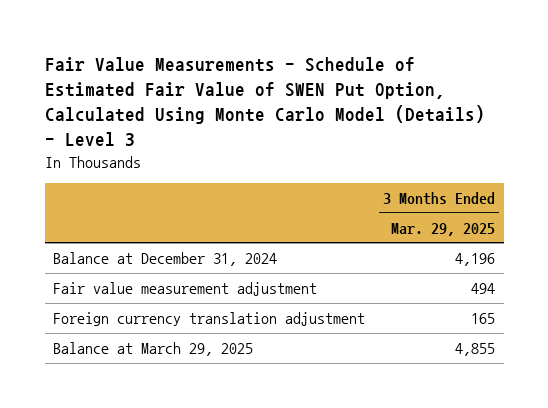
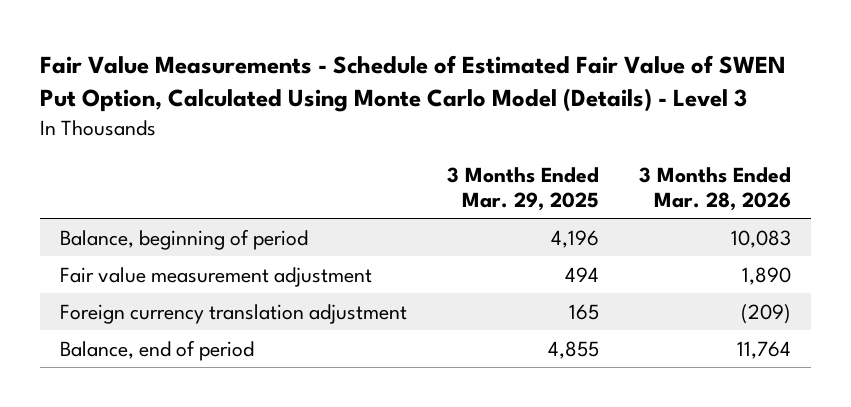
- | 3 Months Ended Mar. 29, 2025
+ | 3 Months Ended Mar. 29, 2025 | 3 Months Ended Mar. 28, 2026
- Balance at December 31, 2024 | 4,196
+ Balance, beginning of period | 4,196 | 10,083
- Balance at March 29, 2025 | 4,855
+ Balance, end of period | 4,855 | 11,764

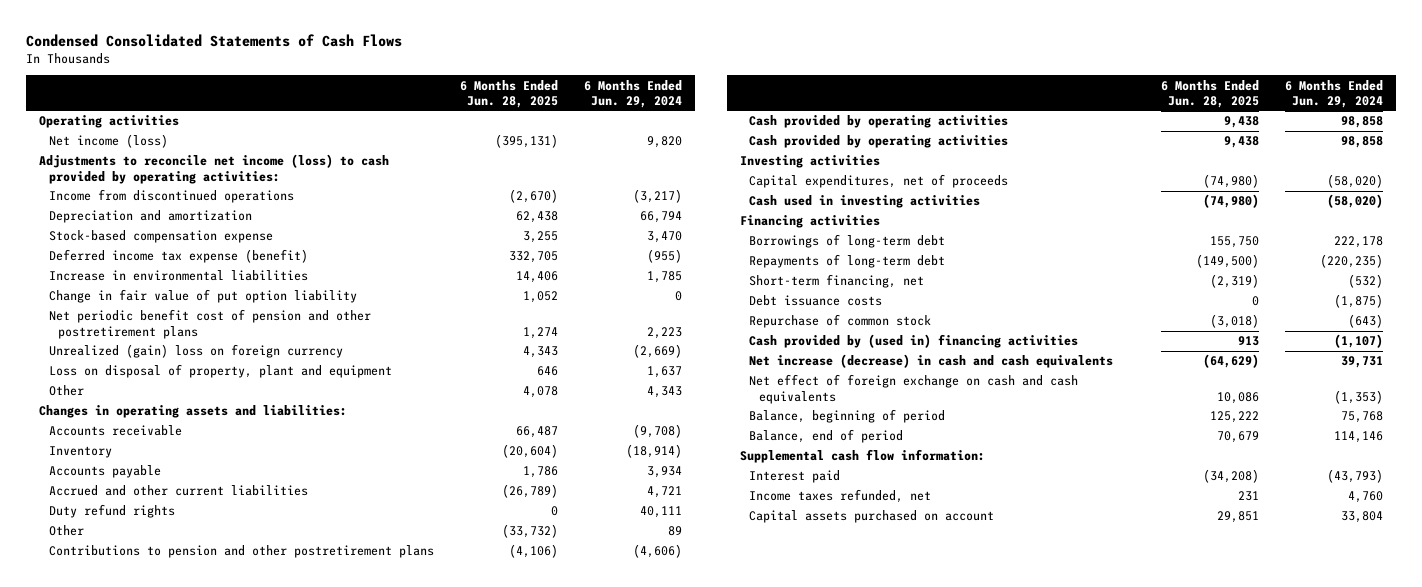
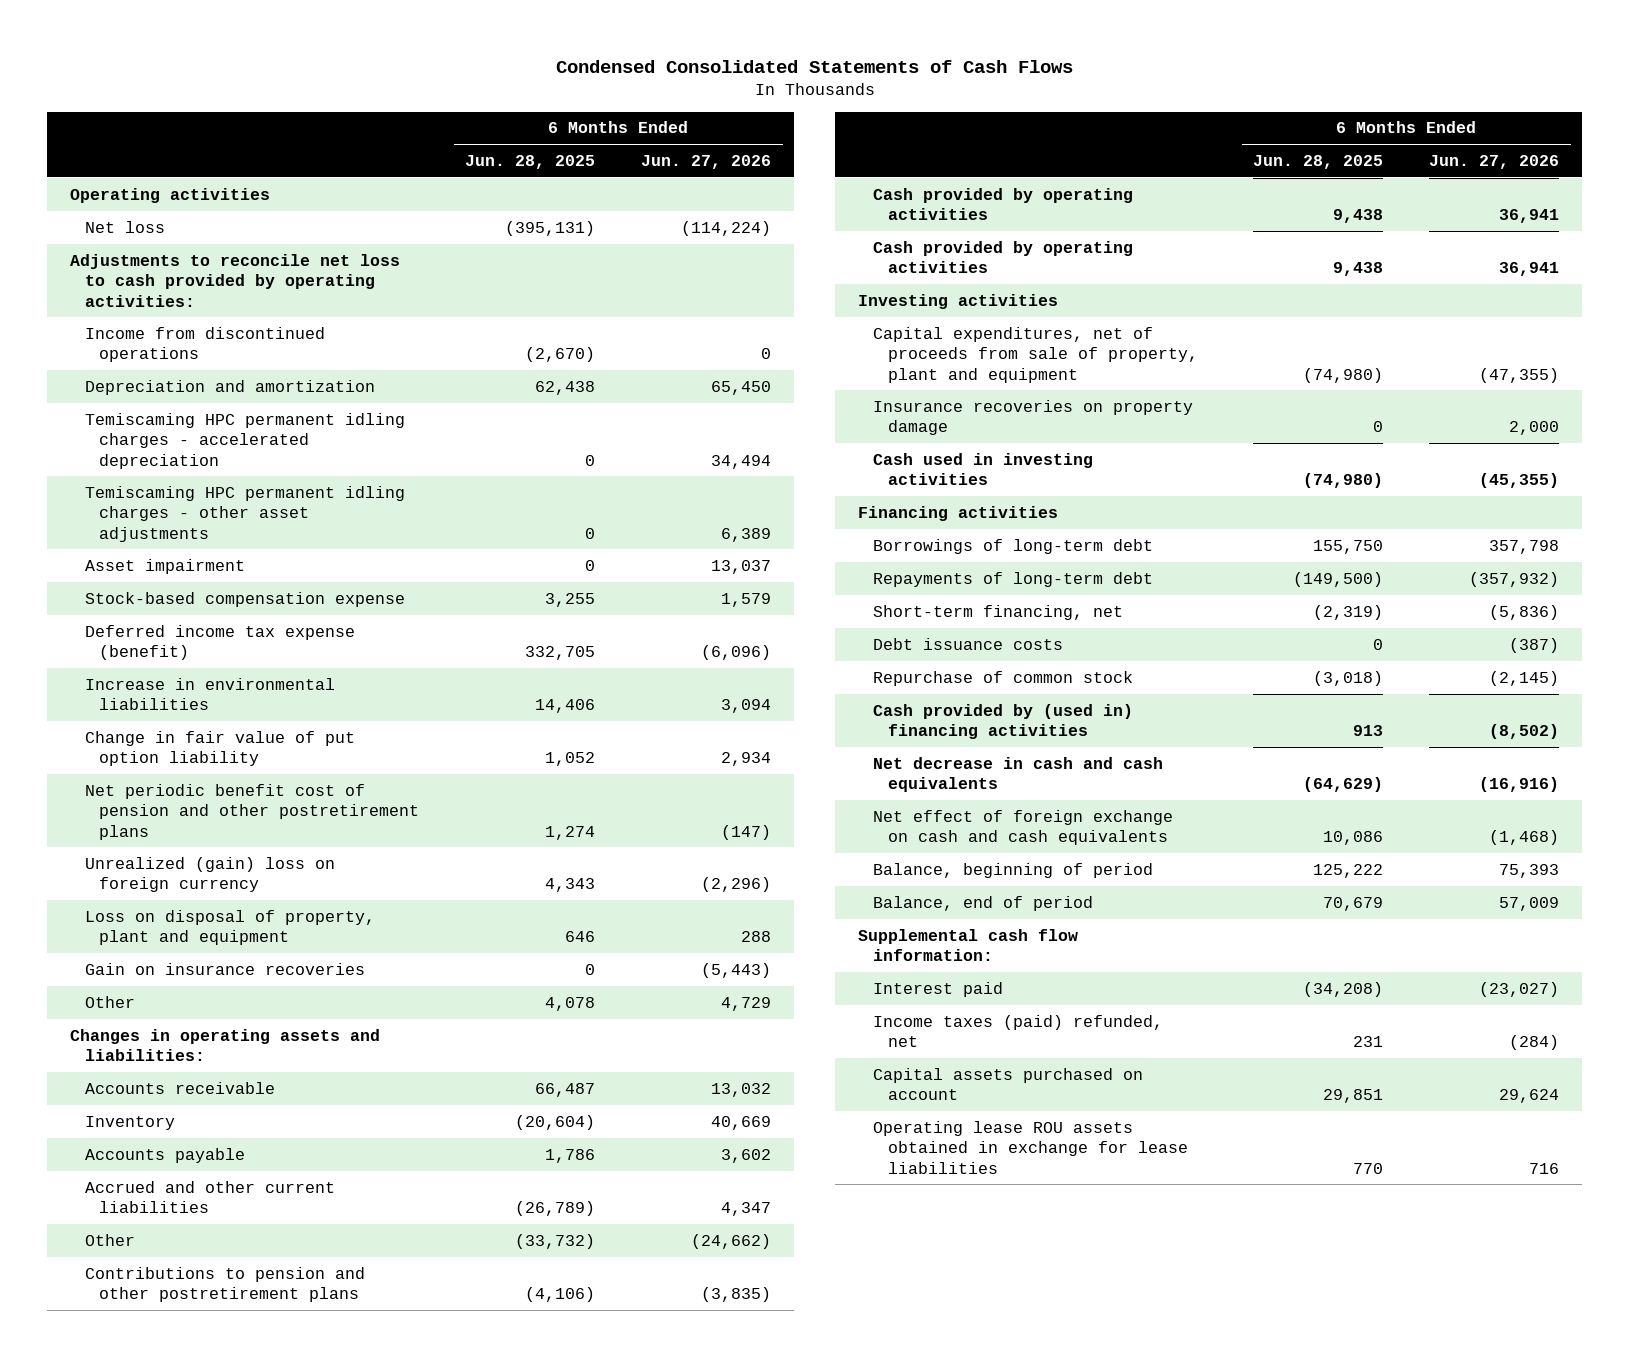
- | 6 Months Ended Jun. 28, 2025 | 6 Months Ended Jun. 29, 2024
+ | 6 Months Ended Jun. 28, 2025 | 6 Months Ended Jun. 27, 2026
- Net income (loss) | (395,131) | 9,820
- Adjustments to reconcile net income (loss) to cash provided by operating activities:
+ Net loss | (395,131) | (114,224)
+ Adjustments to reconcile net loss to cash provided by operating activities:
+ Temiscaming HPC permanent idling charges - accelerated depreciation | 0 | 34,494
+ Temiscaming HPC permanent idling charges - other asset adjustments | 0 | 6,389
+ Asset impairment | 0 | 13,037
+ Gain on insurance recoveries | 0 | (5,443)
- Duty refund rights | 0 | 40,111
- Capital expenditures, net of proceeds | (74,980) | (58,020)
+ Capital expenditures, net of proceeds from sale of property, plant and equipment | (74,980) | (47,355)
+ Insurance recoveries on property damage | 0 | 2,000
- Net increase (decrease) in cash and cash equivalents | (64,629) | 39,731
+ Net decrease in cash and cash equivalents | (64,629) | (16,916)
- Income taxes refunded, net | 231 | 4,760
+ Income taxes (paid) refunded, net | 231 | (284)
+ Operating lease ROU assets obtained in exchange for lease liabilities | 770 | 716

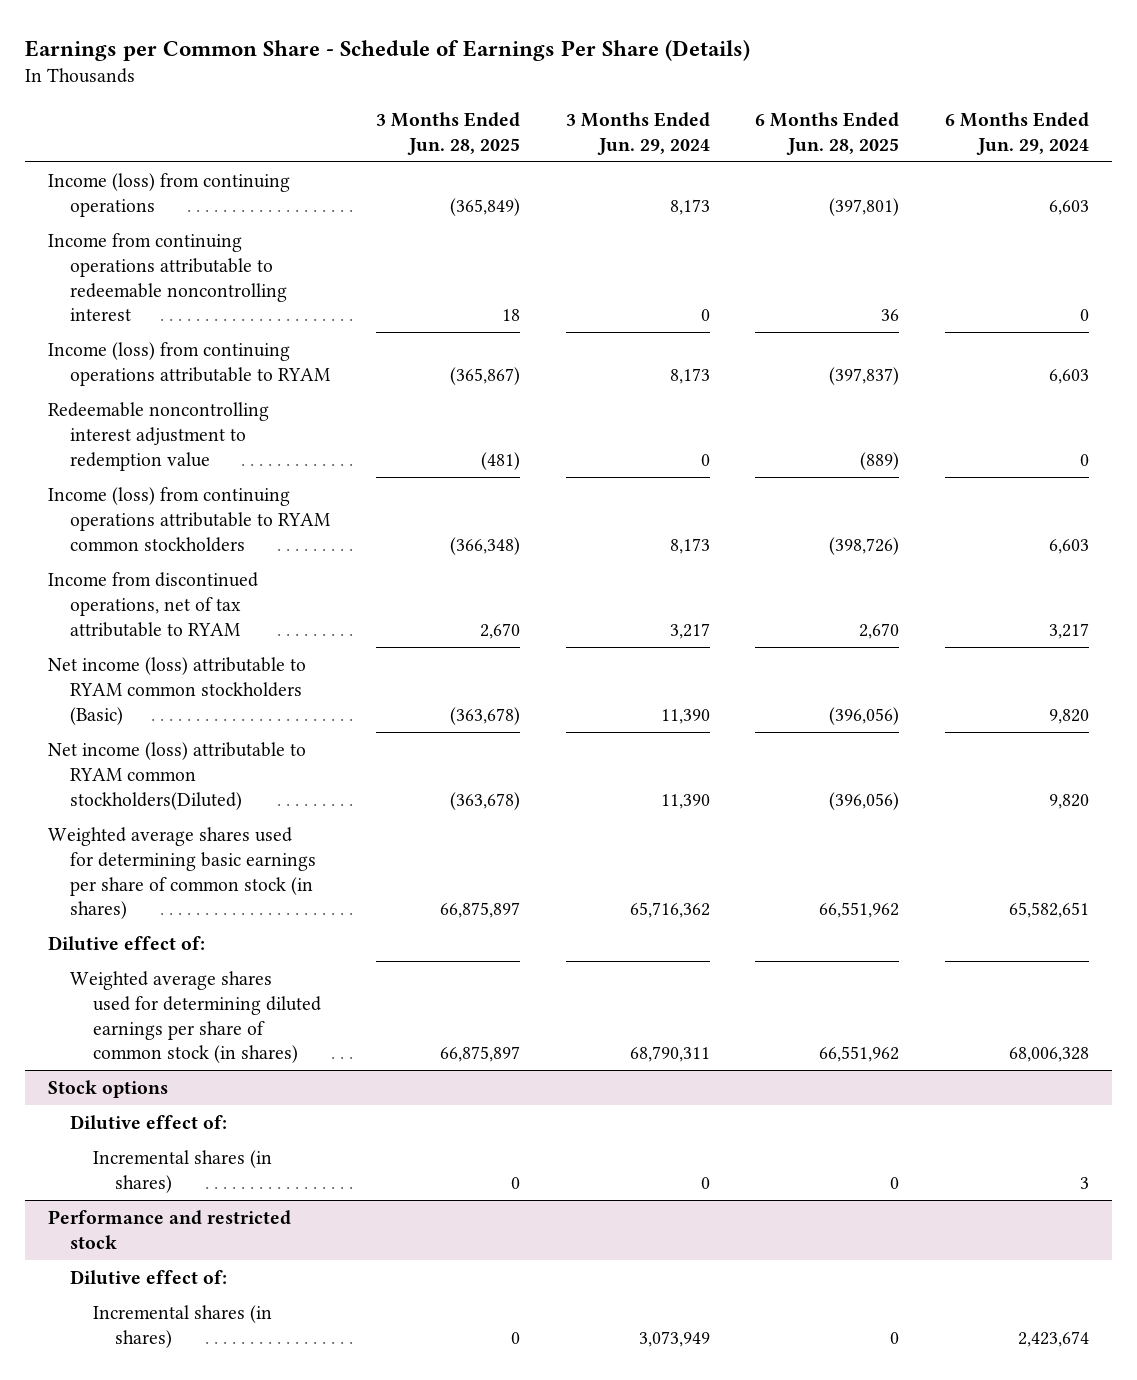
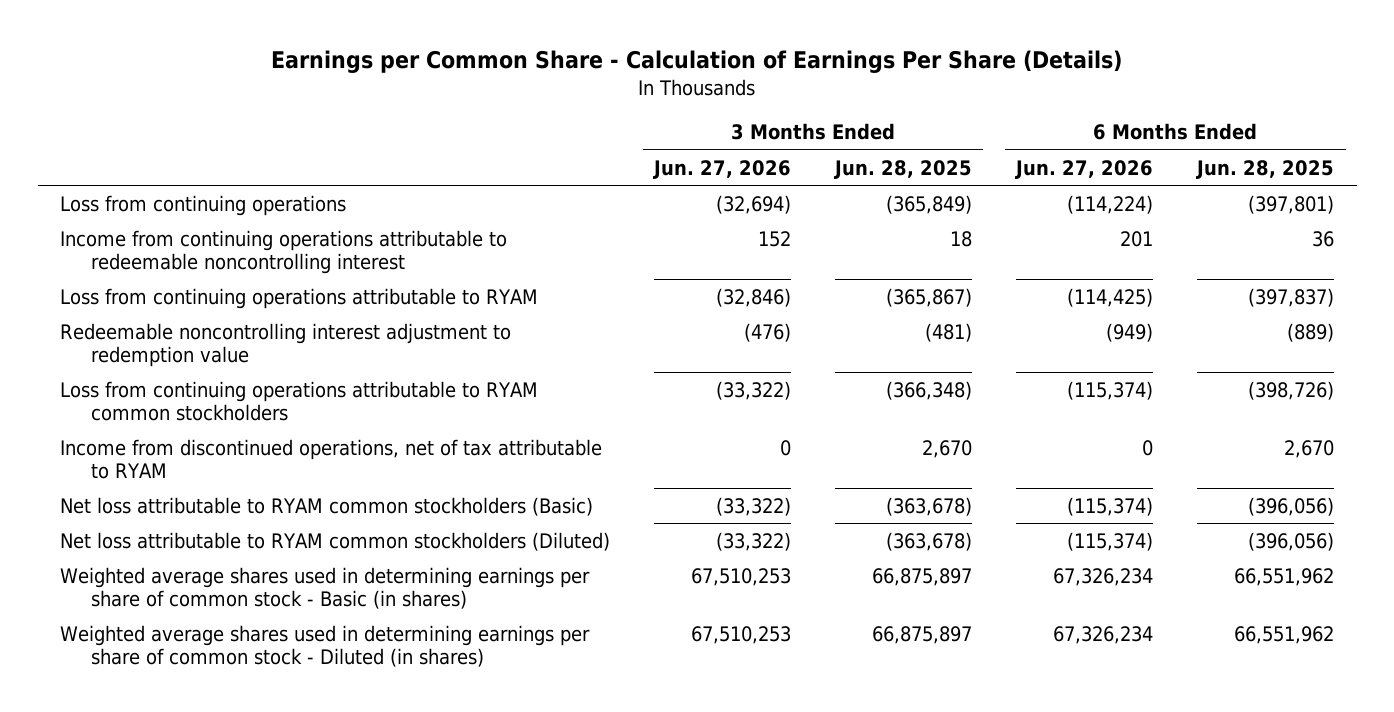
- Earnings per Common Share - Schedule of Earnings Per Share (Details)
+ Earnings per Common Share - Calculation of Earnings Per Share (Details)
- | 3 Months Ended Jun. 28, 2025 | 3 Months Ended Jun. 29, 2024 | 6 Months Ended Jun. 28, 2025 | 6 Months Ended Jun. 29, 2024
+ | 3 Months Ended Jun. 27, 2026 | 3 Months Ended Jun. 28, 2025 | 6 Months Ended Jun. 27, 2026 | 6 Months Ended Jun. 28, 2025
- Income (loss) from continuing operations | (365,849) | 8,173 | (397,801) | 6,603
+ Loss from continuing operations | (32,694) | (365,849) | (114,224) | (397,801)
- Income (loss) from continuing operations attributable to RYAM | (365,867) | 8,173 | (397,837) | 6,603
+ Loss from continuing operations attributable to RYAM | (32,846) | (365,867) | (114,425) | (397,837)
- Income (loss) from continuing operations attributable to RYAM common stockholders | (366,348) | 8,173 | (398,726) | 6,603
+ Loss from continuing operations attributable to RYAM common stockholders | (33,322) | (366,348) | (115,374) | (398,726)
- Net income (loss) attributable to RYAM common stockholders (Basic) | (363,678) | 11,390 | (396,056) | 9,820
- Net income (loss) attributable to RYAM common stockholders(Diluted) | (363,678) | 11,390 | (396,056) | 9,820
- Weighted average shares used for determining basic earnings per share of common stock (in shares) | 66,875,897 | 65,716,362 | 66,551,962 | 65,582,651
- Dilutive effect of:
- Weighted average shares used for determining diluted earnings per share of common stock (in shares) | 66,875,897 | 68,790,311 | 66,551,962 | 68,006,328
- Stock options
- Dilutive effect of:
- Incremental shares (in shares) | 0 | 0 | 0 | 3
- Performance and restricted stock
- Dilutive effect of:
- Incremental shares (in shares) | 0 | 3,073,949 | 0 | 2,423,674
+ Net loss attributable to RYAM common stockholders (Basic) | (33,322) | (363,678) | (115,374) | (396,056)
+ Net loss attributable to RYAM common stockholders (Diluted) | (33,322) | (363,678) | (115,374) | (396,056)
+ Weighted average shares used in determining earnings per share of common stock - Basic (in shares) | 67,510,253 | 66,875,897 | 67,326,234 | 66,551,962
+ Weighted average shares used in determining earnings per share of common stock - Diluted (in shares) | 67,510,253 | 66,875,897 | 67,326,234 | 66,551,962

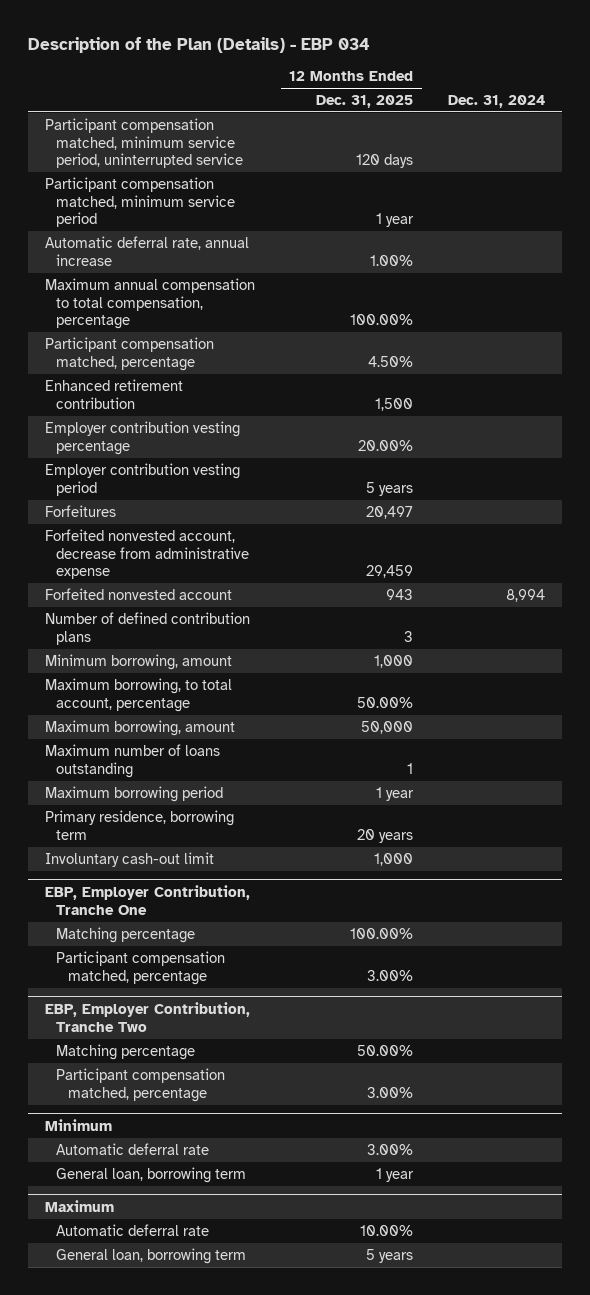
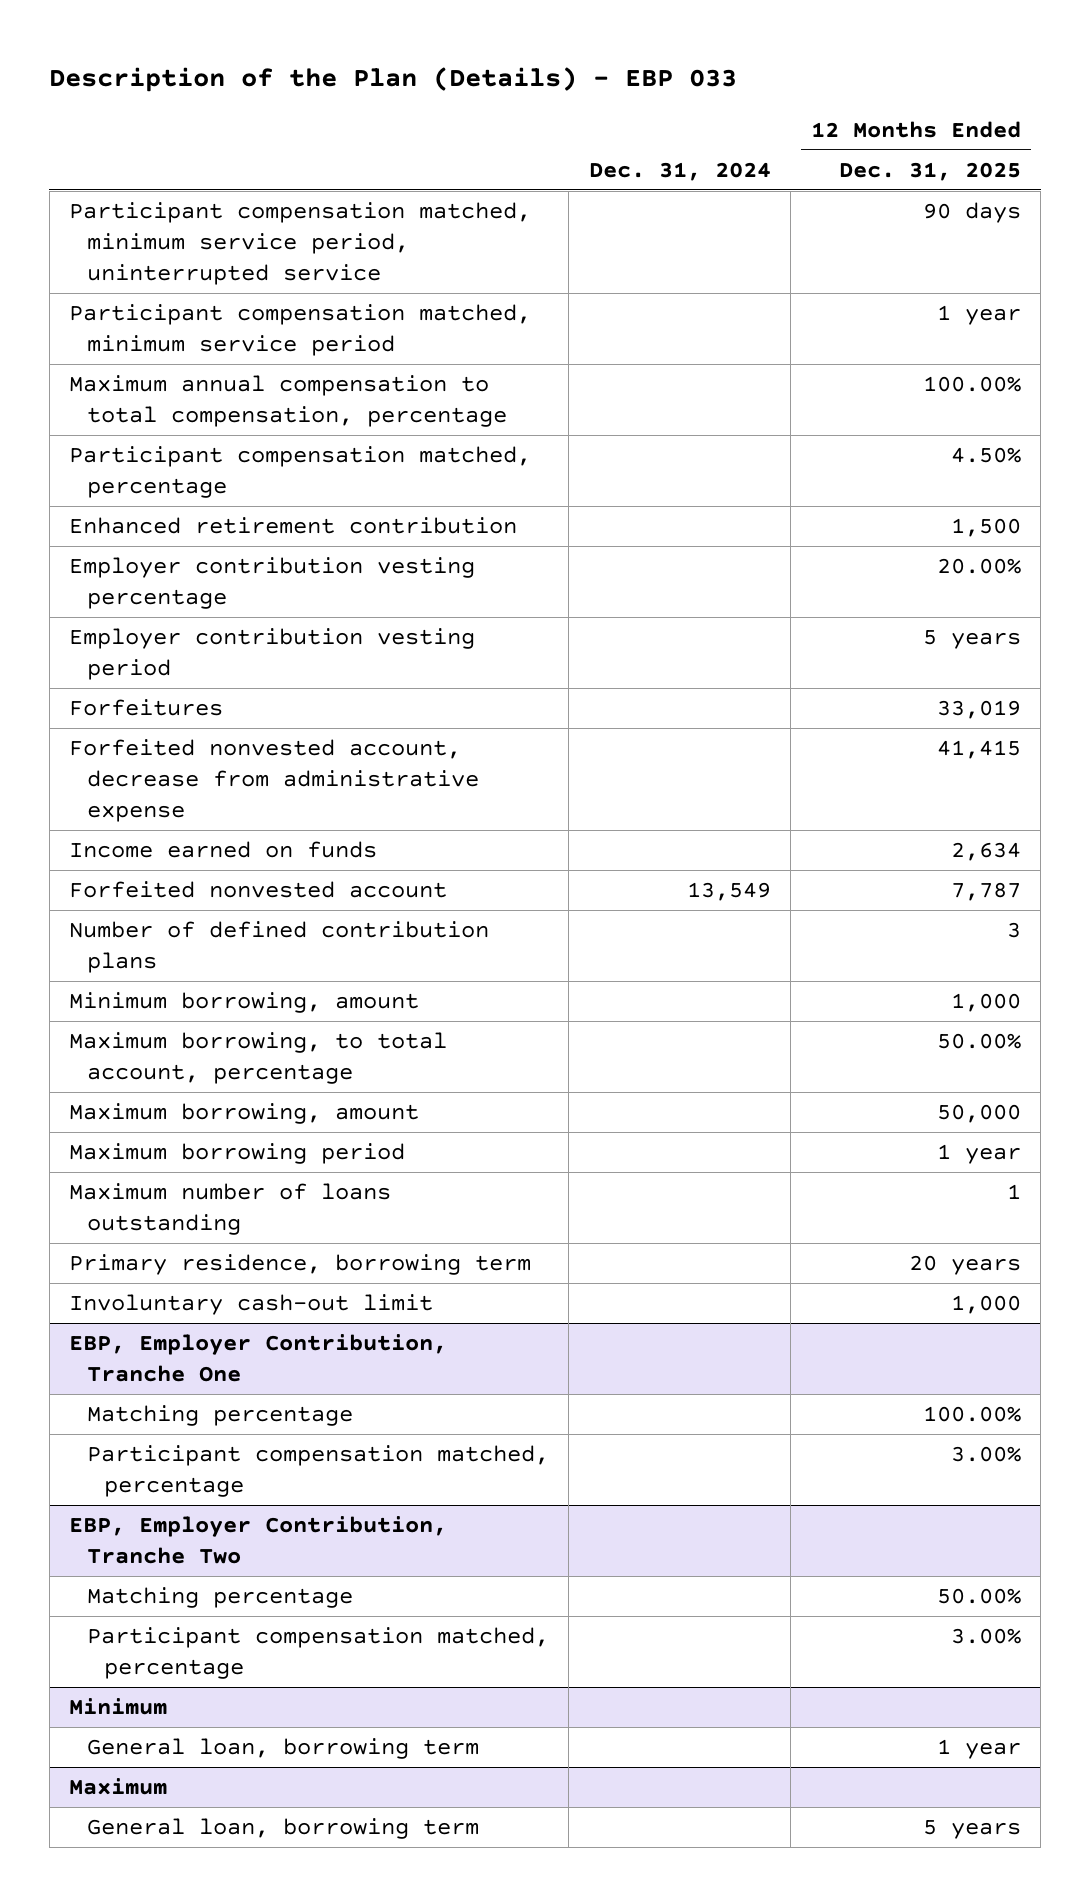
- Description of the Plan (Details) - EBP 034
+ Description of the Plan (Details) - EBP 033
- | 12 Months Ended Dec. 31, 2025 | Dec. 31, 2024
+ | Dec. 31, 2024 | 12 Months Ended Dec. 31, 2025
- Participant compensation matched, minimum service period, uninterrupted service | 120 days |
+ Participant compensation matched, minimum service period, uninterrupted service | | 90 days
- Automatic deferral rate, annual increase | 1.00% |
- Forfeitures | 20,497 |
- Forfeited nonvested account, decrease from administrative expense | 29,459 |
- Forfeited nonvested account | 943 | 8,994
+ Forfeitures | | 33,019
+ Forfeited nonvested account, decrease from administrative expense | | 41,415
+ Income earned on funds | | 2,634
+ Forfeited nonvested account | 13,549 | 7,787
moved down: Maximum number of loans outstanding | | 1
@ Minimum
- Automatic deferral rate | 3.00% |
@ Maximum
- Automatic deferral rate | 10.00% |

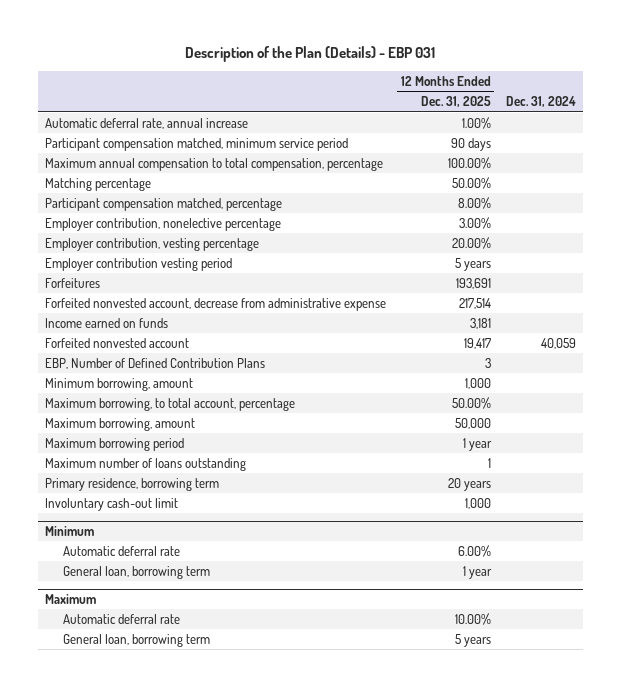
- Description of the Plan (Details) - EBP 033
+ Description of the Plan (Details) - EBP 031
- | Dec. 31, 2024 | 12 Months Ended Dec. 31, 2025
+ | 12 Months Ended Dec. 31, 2025 | Dec. 31, 2024
- Participant compensation matched, minimum service period, uninterrupted service | | 90 days
- Participant compensation matched, minimum service period | | 1 year
+ Automatic deferral rate, annual increase | 1.00% |
+ Participant compensation matched, minimum service period | 90 days |
- Participant compensation matched, percentage | | 4.50%
- Enhanced retirement contribution | | 1,500
- Employer contribution vesting percentage | | 20.00%
+ Matching percentage | 50.00% |
+ Participant compensation matched, percentage | 8.00% |
+ Employer contribution, nonelective percentage | 3.00% |
+ Employer contribution, vesting percentage | 20.00% |
- Forfeitures | | 33,019
- Forfeited nonvested account, decrease from administrative expense | | 41,415
- Income earned on funds | | 2,634
- Forfeited nonvested account | 13,549 | 7,787
- Number of defined contribution plans | | 3
+ Forfeitures | 193,691 |
+ Forfeited nonvested account, decrease from administrative expense | 217,514 |
+ Income earned on funds | 3,181 |
+ Forfeited nonvested account | 19,417 | 40,059
+ EBP, Number of Defined Contribution Plans | 3 |
- EBP, Employer Contribution, Tranche One
- Matching percentage | | 100.00%
- Participant compensation matched, percentage | | 3.00%
- EBP, Employer Contribution, Tranche Two
- Matching percentage | | 50.00%
- Participant compensation matched, percentage | | 3.00%
@ Minimum
+ Automatic deferral rate | 6.00% |
@ Maximum
+ Automatic deferral rate | 10.00% |

